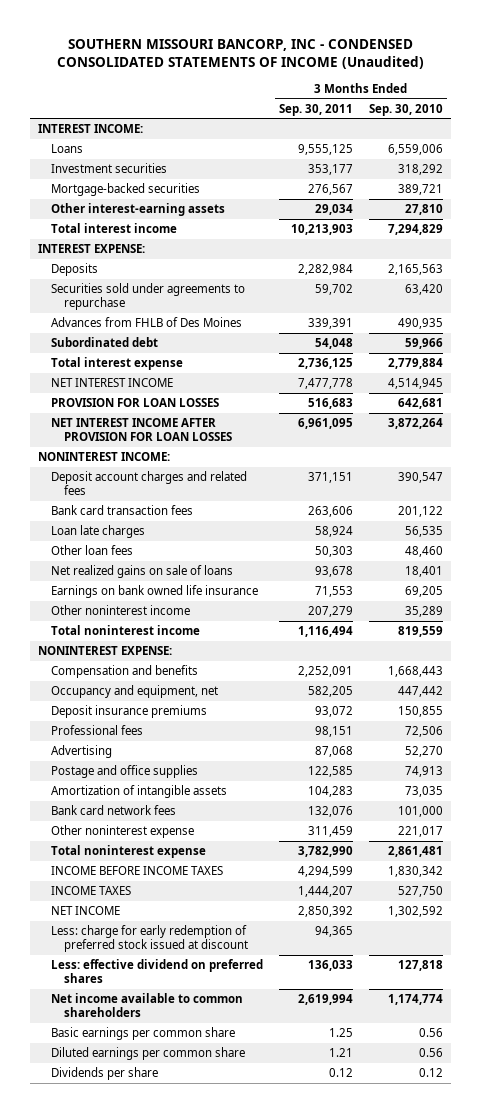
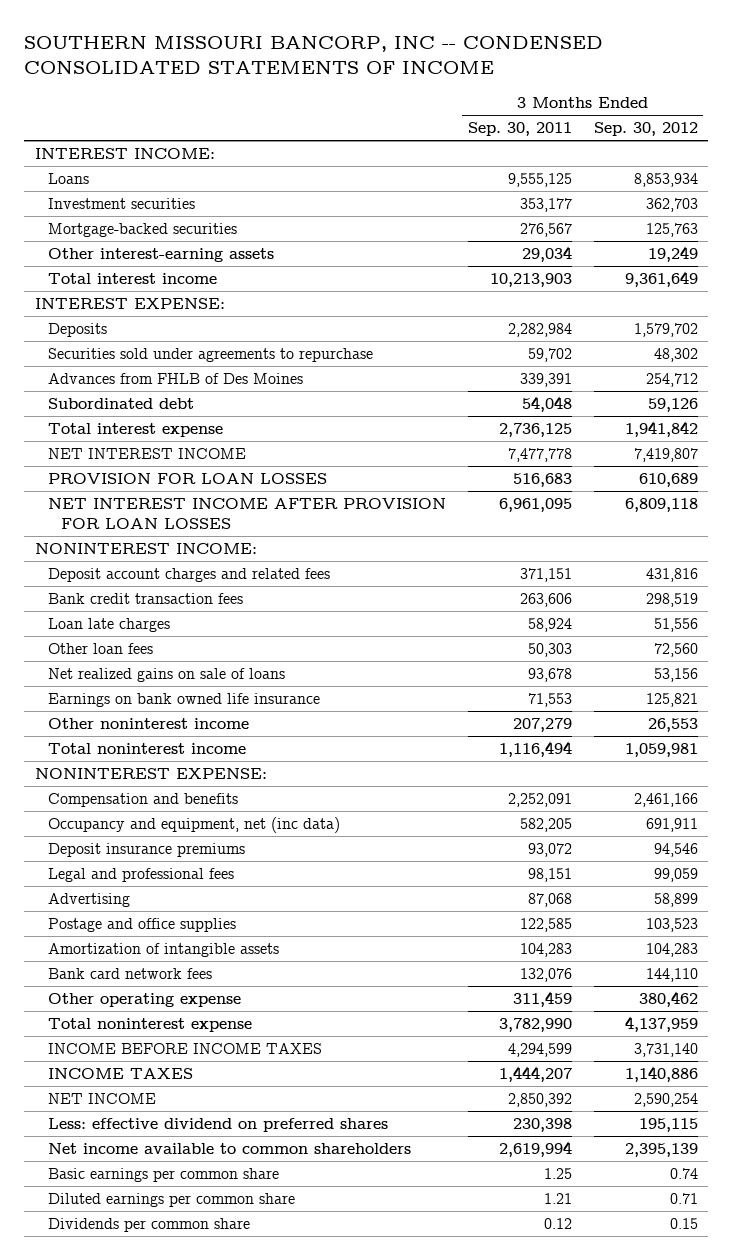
- SOUTHERN MISSOURI BANCORP, INC - CONDENSED CONSOLIDATED STATEMENTS OF INCOME (Unaudited)
+ SOUTHERN MISSOURI BANCORP, INC -- CONDENSED CONSOLIDATED STATEMENTS OF INCOME
- | 3 Months Ended Sep. 30, 2011 | 3 Months Ended Sep. 30, 2010
+ | 3 Months Ended Sep. 30, 2011 | 3 Months Ended Sep. 30, 2012
- Bank card transaction fees | 263,606 | 201,122
+ Bank credit transaction fees | 263,606 | 298,519
- Occupancy and equipment, net | 582,205 | 447,442
+ Occupancy and equipment, net (inc data) | 582,205 | 691,911
- Professional fees | 98,151 | 72,506
+ Legal and professional fees | 98,151 | 99,059
- Other noninterest expense | 311,459 | 221,017
+ Other operating expense | 311,459 | 380,462
- Less: charge for early redemption of preferred stock issued at discount | 94,365 |
- Less: effective dividend on preferred shares | 136,033 | 127,818
+ Less: effective dividend on preferred shares | 230,398 | 195,115
- Dividends per share | 0.12 | 0.12
+ Dividends per common share | 0.12 | 0.15

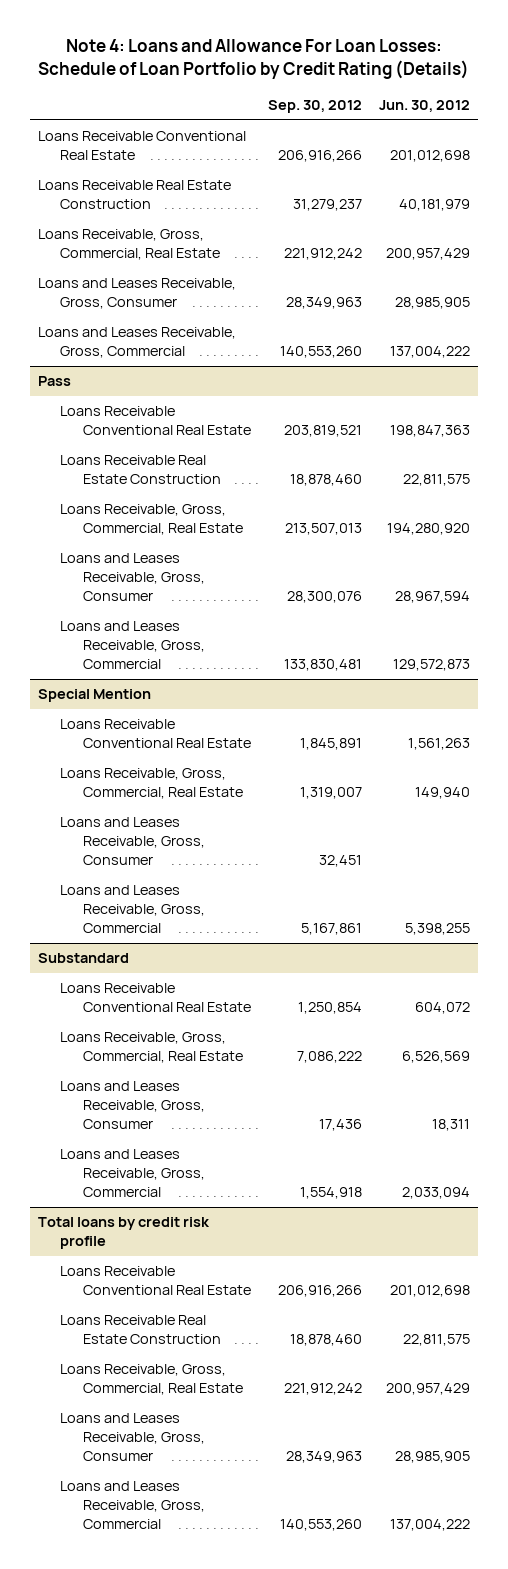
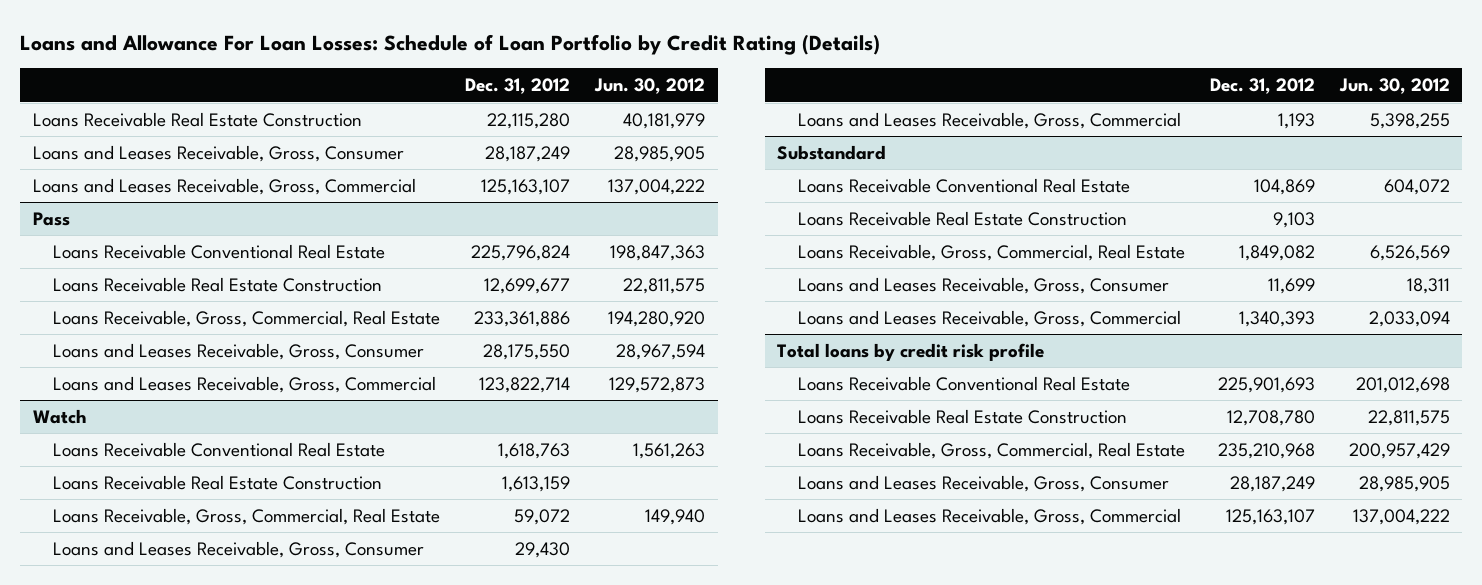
- Note 4: Loans and Allowance For Loan Losses: Schedule of Loan Portfolio by Credit Rating (Details)
+ Loans and Allowance For Loan Losses: Schedule of Loan Portfolio by Credit Rating (Details)
- | Sep. 30, 2012 | Jun. 30, 2012
+ | Dec. 31, 2012 | Jun. 30, 2012
- Loans Receivable Conventional Real Estate | 206,916,266 | 201,012,698
- Loans Receivable, Gross, Commercial, Real Estate | 221,912,242 | 200,957,429
- Special Mention
+ Watch
+ Loans Receivable Real Estate Construction | 1,613,159 |
@ Substandard
+ Loans Receivable Real Estate Construction | 9,103 |

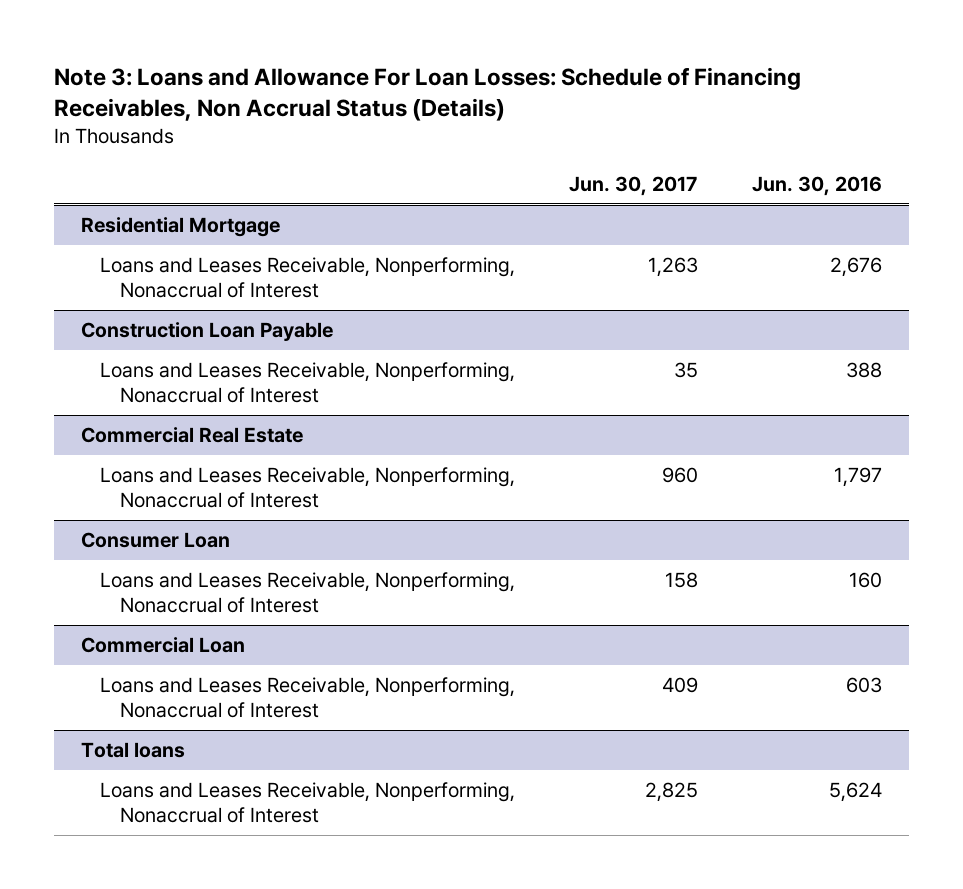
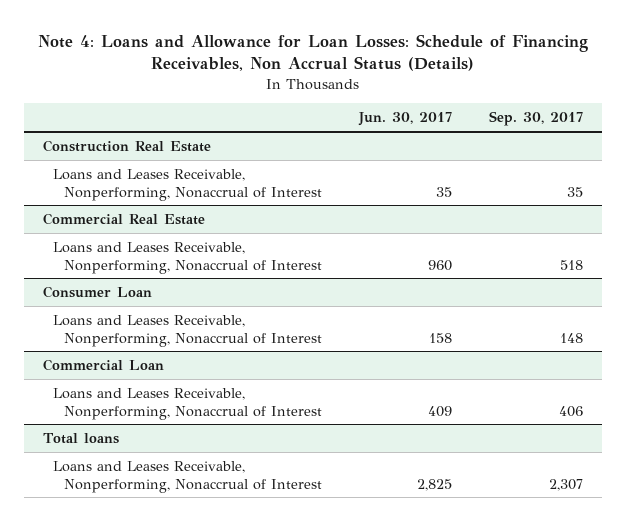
- Note 3: Loans and Allowance For Loan Losses: Schedule of Financing Receivables, Non Accrual Status (Details)
+ Note 4: Loans and Allowance for Loan Losses: Schedule of Financing Receivables, Non Accrual Status (Details)
- | Jun. 30, 2017 | Jun. 30, 2016
+ | Jun. 30, 2017 | Sep. 30, 2017
- Residential Mortgage
- Loans and Leases Receivable, Nonperforming, Nonaccrual of Interest | 1,263 | 2,676
- Construction Loan Payable
+ Construction Real Estate

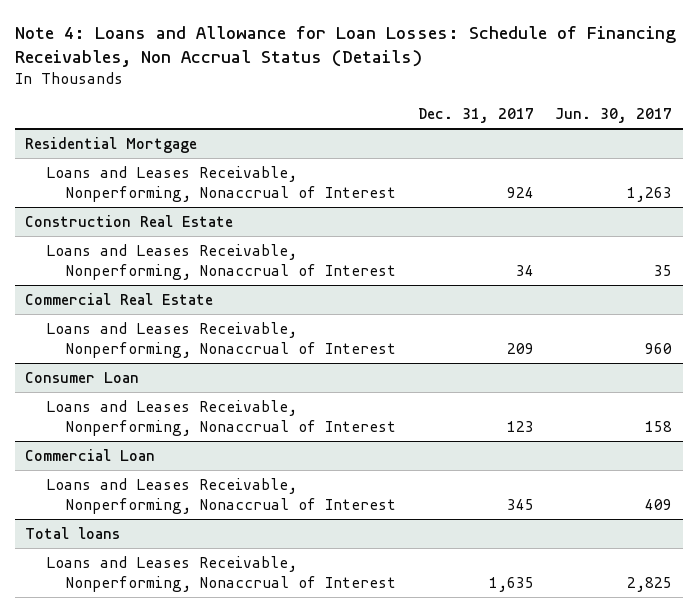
- | Jun. 30, 2017 | Sep. 30, 2017
+ | Dec. 31, 2017 | Jun. 30, 2017
+ Residential Mortgage
+ Loans and Leases Receivable, Nonperforming, Nonaccrual of Interest | 924 | 1,263

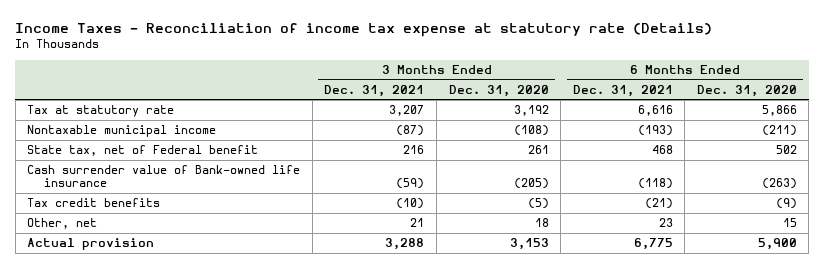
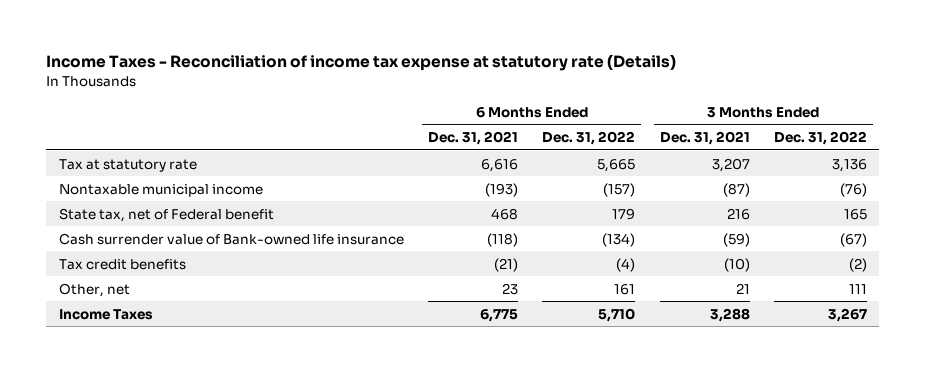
- | 3 Months Ended Dec. 31, 2021 | 3 Months Ended Dec. 31, 2020 | 6 Months Ended Dec. 31, 2021 | 6 Months Ended Dec. 31, 2020
+ | 6 Months Ended Dec. 31, 2021 | 6 Months Ended Dec. 31, 2022 | 3 Months Ended Dec. 31, 2021 | 3 Months Ended Dec. 31, 2022
- Actual provision | 3,288 | 3,153 | 6,775 | 5,900
+ Income Taxes | 6,775 | 5,710 | 3,288 | 3,267

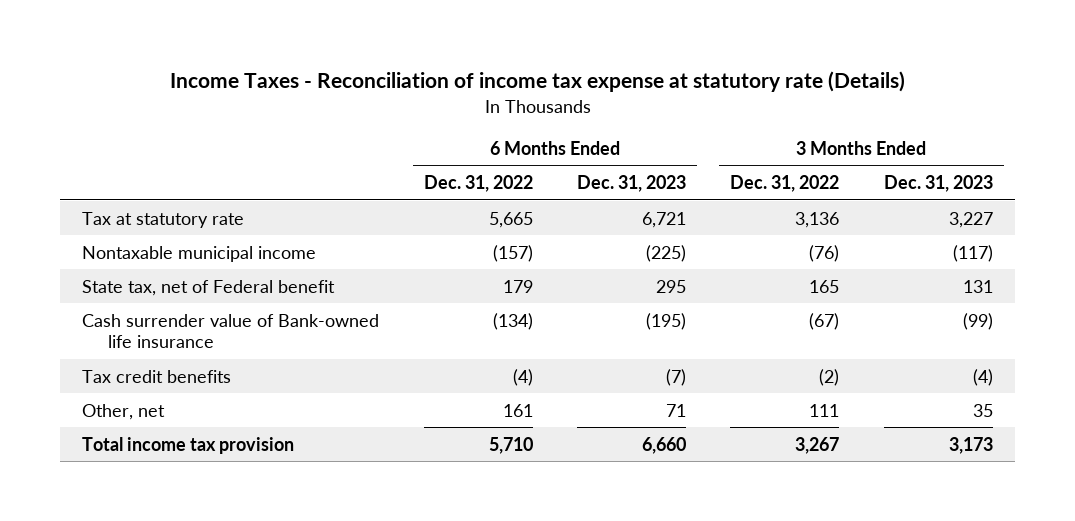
- | 6 Months Ended Dec. 31, 2021 | 6 Months Ended Dec. 31, 2022 | 3 Months Ended Dec. 31, 2021 | 3 Months Ended Dec. 31, 2022
+ | 6 Months Ended Dec. 31, 2022 | 6 Months Ended Dec. 31, 2023 | 3 Months Ended Dec. 31, 2022 | 3 Months Ended Dec. 31, 2023
- Income Taxes | 6,775 | 5,710 | 3,288 | 3,267
+ Total income tax provision | 5,710 | 6,660 | 3,267 | 3,173

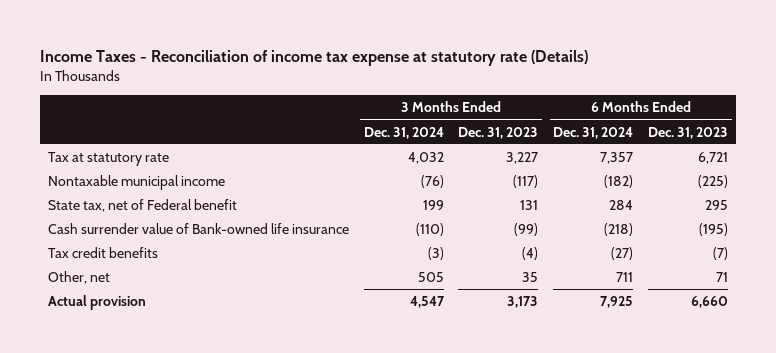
- | 6 Months Ended Dec. 31, 2022 | 6 Months Ended Dec. 31, 2023 | 3 Months Ended Dec. 31, 2022 | 3 Months Ended Dec. 31, 2023
+ | 3 Months Ended Dec. 31, 2024 | 3 Months Ended Dec. 31, 2023 | 6 Months Ended Dec. 31, 2024 | 6 Months Ended Dec. 31, 2023
- Total income tax provision | 5,710 | 6,660 | 3,267 | 3,173
+ Actual provision | 4,547 | 3,173 | 7,925 | 6,660

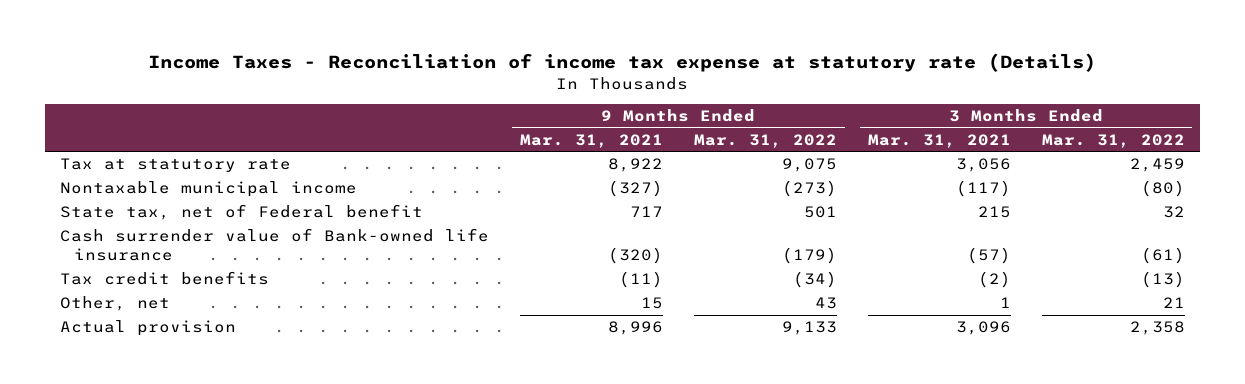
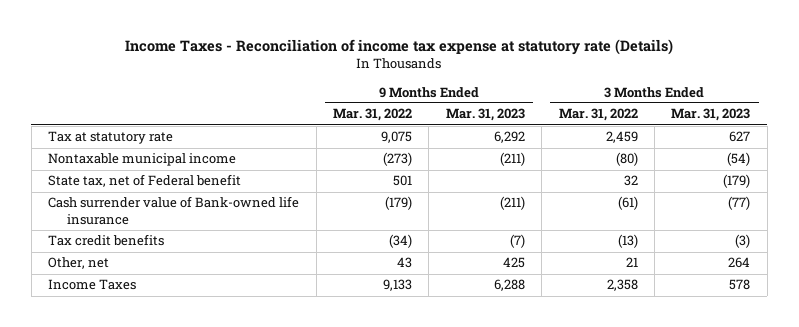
- | 9 Months Ended Mar. 31, 2021 | 9 Months Ended Mar. 31, 2022 | 3 Months Ended Mar. 31, 2021 | 3 Months Ended Mar. 31, 2022
+ | 9 Months Ended Mar. 31, 2022 | 9 Months Ended Mar. 31, 2023 | 3 Months Ended Mar. 31, 2022 | 3 Months Ended Mar. 31, 2023
- Actual provision | 8,996 | 9,133 | 3,096 | 2,358
+ Income Taxes | 9,133 | 6,288 | 2,358 | 578

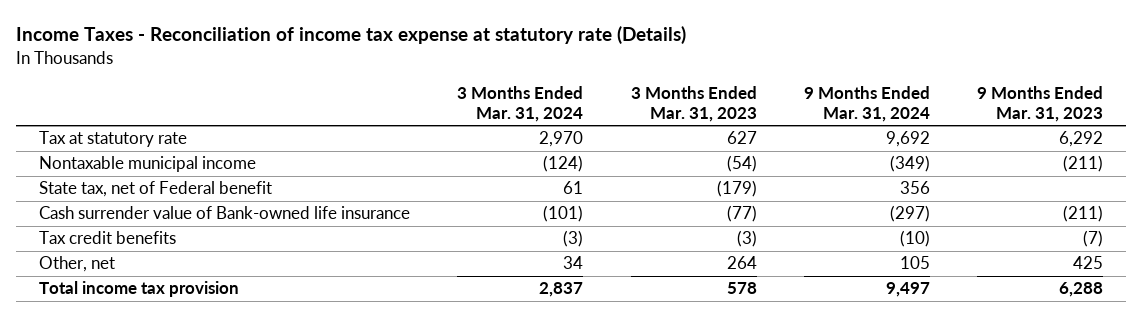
- | 9 Months Ended Mar. 31, 2022 | 9 Months Ended Mar. 31, 2023 | 3 Months Ended Mar. 31, 2022 | 3 Months Ended Mar. 31, 2023
+ | 3 Months Ended Mar. 31, 2024 | 3 Months Ended Mar. 31, 2023 | 9 Months Ended Mar. 31, 2024 | 9 Months Ended Mar. 31, 2023
- Income Taxes | 9,133 | 6,288 | 2,358 | 578
+ Total income tax provision | 2,837 | 578 | 9,497 | 6,288

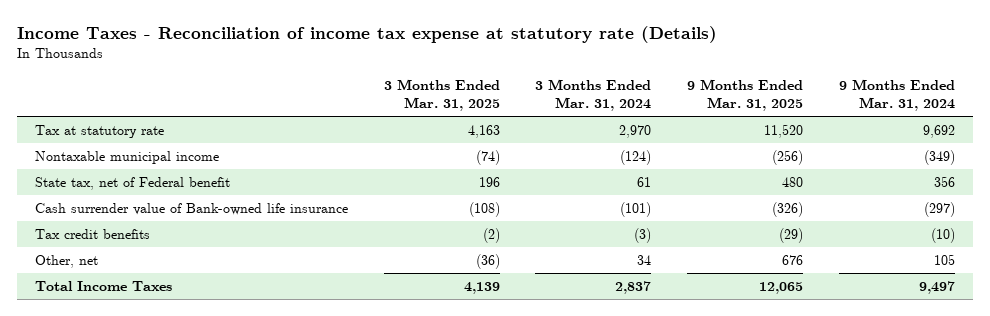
- | 3 Months Ended Mar. 31, 2024 | 3 Months Ended Mar. 31, 2023 | 9 Months Ended Mar. 31, 2024 | 9 Months Ended Mar. 31, 2023
+ | 3 Months Ended Mar. 31, 2025 | 3 Months Ended Mar. 31, 2024 | 9 Months Ended Mar. 31, 2025 | 9 Months Ended Mar. 31, 2024
- Total income tax provision | 2,837 | 578 | 9,497 | 6,288
+ Total Income Taxes | 4,139 | 2,837 | 12,065 | 9,497

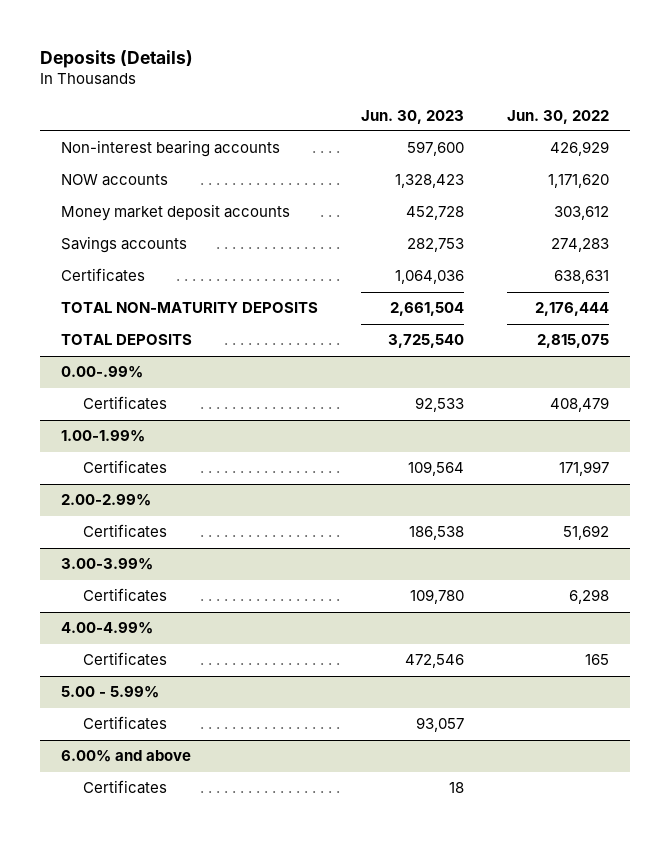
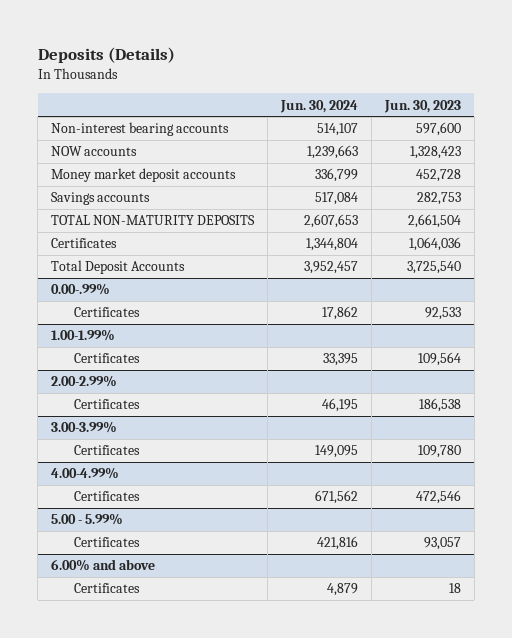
- | Jun. 30, 2023 | Jun. 30, 2022
+ | Jun. 30, 2024 | Jun. 30, 2023
- TOTAL DEPOSITS | 3,725,540 | 2,815,075
moved down: Certificates | 1,344,804 | 1,064,036
+ Total Deposit Accounts | 3,952,457 | 3,725,540

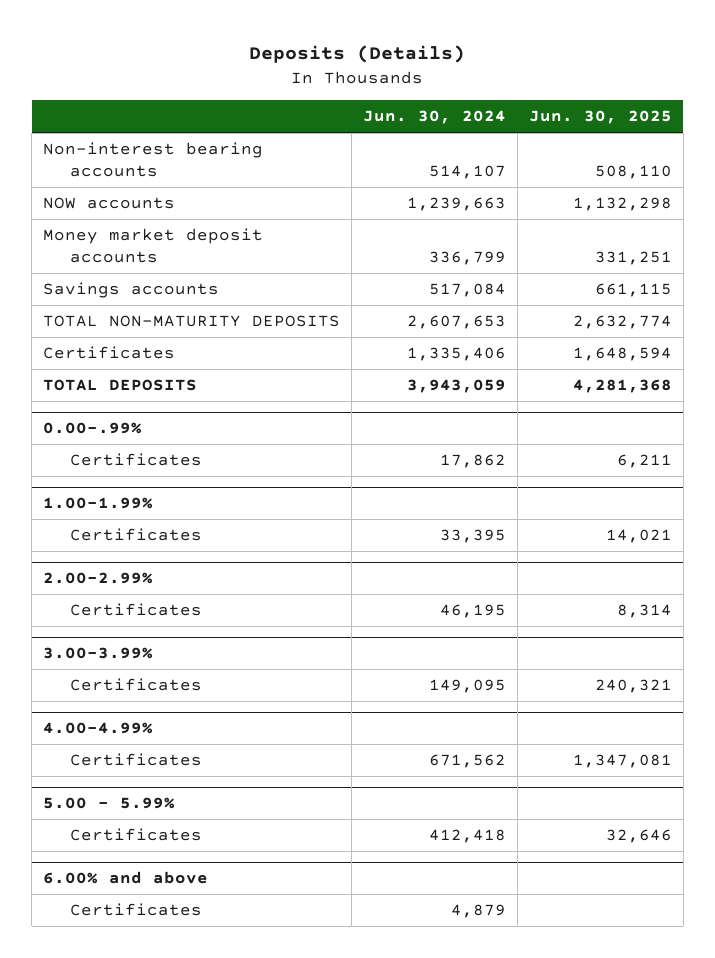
- | Jun. 30, 2024 | Jun. 30, 2023
+ | Jun. 30, 2024 | Jun. 30, 2025
- Certificates | 1,344,804 | 1,064,036
- Total Deposit Accounts | 3,952,457 | 3,725,540
+ Certificates | 1,335,406 | 1,648,594
+ TOTAL DEPOSITS | 3,943,059 | 4,281,368
@ 5.00 - 5.99%
- Certificates | 421,816 | 93,057
+ Certificates | 412,418 | 32,646

